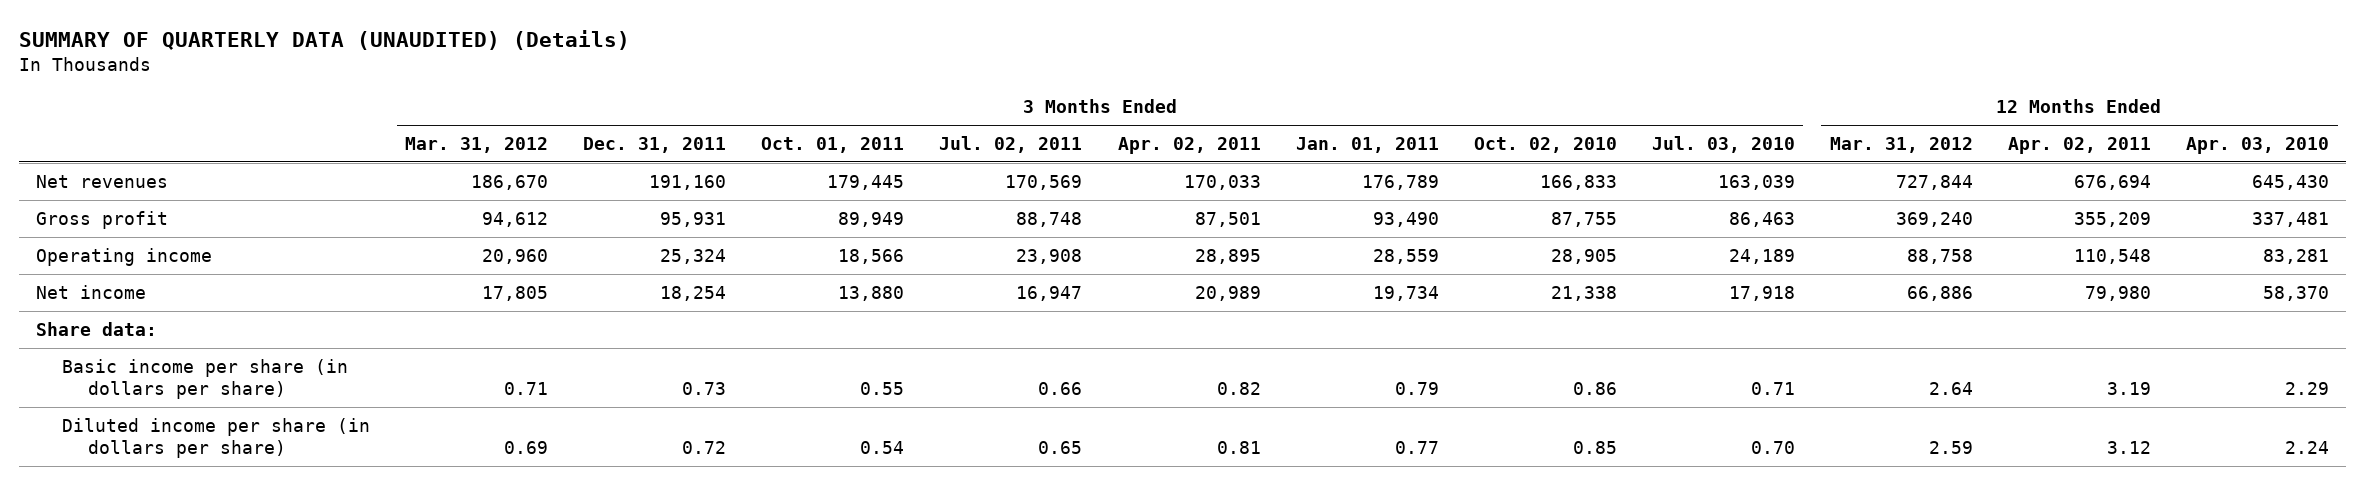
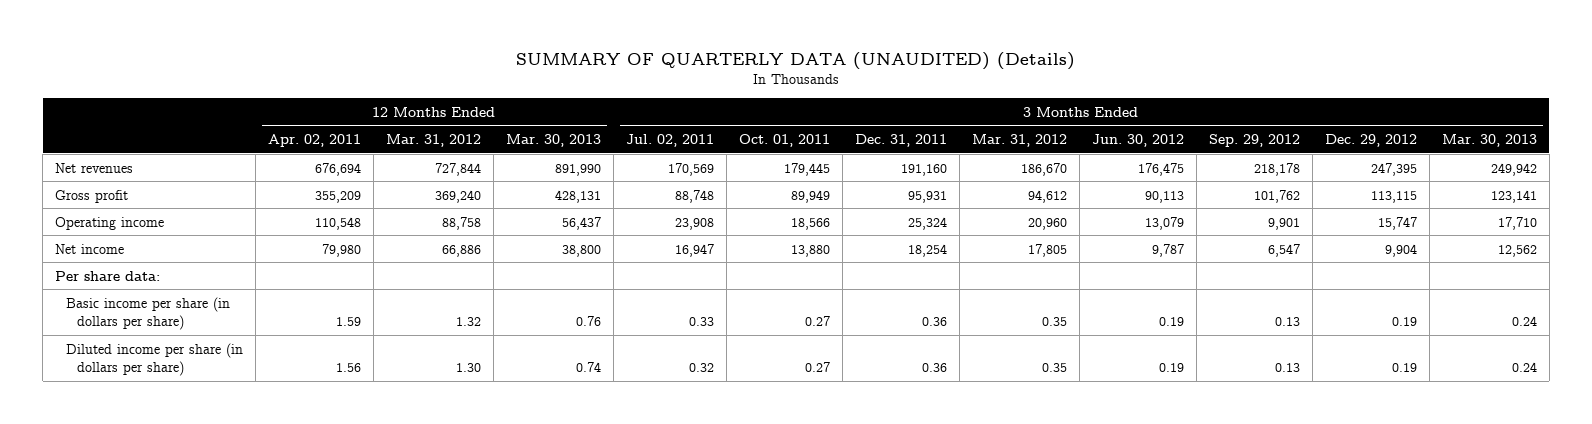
- | 3 Months Ended Mar. 31, 2012 | 3 Months Ended Dec. 31, 2011 | 3 Months Ended Oct. 01, 2011 | 3 Months Ended Jul. 02, 2011 | 3 Months Ended Apr. 02, 2011 | 3 Months Ended Jan. 01, 2011 | 3 Months Ended Oct. 02, 2010 | 3 Months Ended Jul. 03, 2010 | 12 Months Ended Mar. 31, 2012 | 12 Months Ended Apr. 02, 2011 | 12 Months Ended Apr. 03, 2010
+ | 12 Months Ended Apr. 02, 2011 | 12 Months Ended Mar. 31, 2012 | 12 Months Ended Mar. 30, 2013 | 3 Months Ended Jul. 02, 2011 | 3 Months Ended Oct. 01, 2011 | 3 Months Ended Dec. 31, 2011 | 3 Months Ended Mar. 31, 2012 | 3 Months Ended Jun. 30, 2012 | 3 Months Ended Sep. 29, 2012 | 3 Months Ended Dec. 29, 2012 | 3 Months Ended Mar. 30, 2013
- Share data:
- Basic income per share (in dollars per share) | 0.71 | 0.73 | 0.55 | 0.66 | 0.82 | 0.79 | 0.86 | 0.71 | 2.64 | 3.19 | 2.29
- Diluted income per share (in dollars per share) | 0.69 | 0.72 | 0.54 | 0.65 | 0.81 | 0.77 | 0.85 | 0.70 | 2.59 | 3.12 | 2.24
+ Per share data:
+ Basic income per share (in dollars per share) | 1.59 | 1.32 | 0.76 | 0.33 | 0.27 | 0.36 | 0.35 | 0.19 | 0.13 | 0.19 | 0.24
+ Diluted income per share (in dollars per share) | 1.56 | 1.30 | 0.74 | 0.32 | 0.27 | 0.36 | 0.35 | 0.19 | 0.13 | 0.19 | 0.24

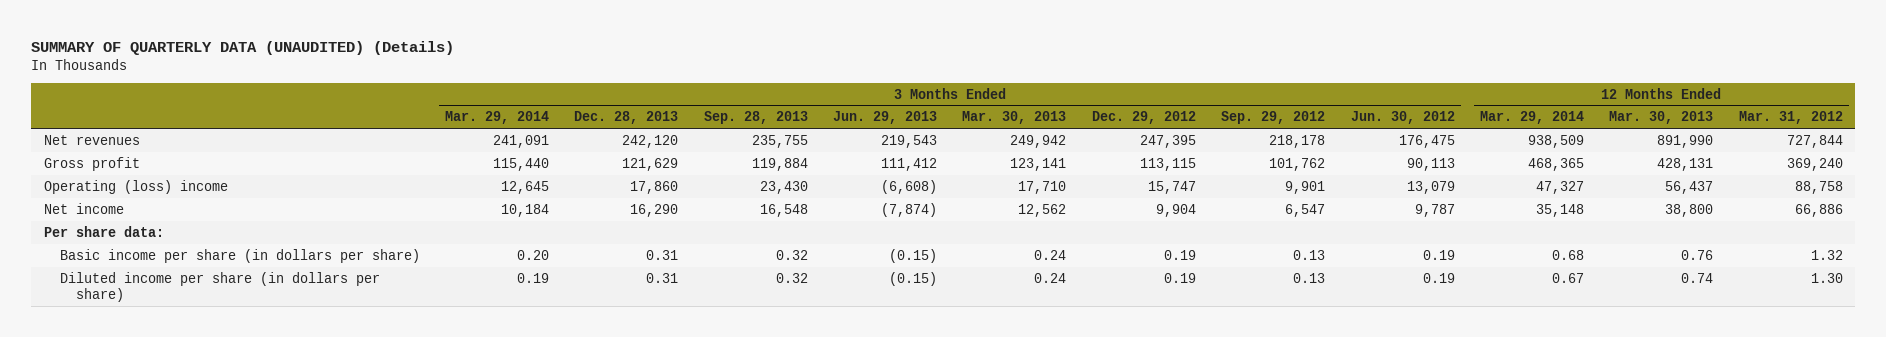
- | 12 Months Ended Apr. 02, 2011 | 12 Months Ended Mar. 31, 2012 | 12 Months Ended Mar. 30, 2013 | 3 Months Ended Jul. 02, 2011 | 3 Months Ended Oct. 01, 2011 | 3 Months Ended Dec. 31, 2011 | 3 Months Ended Mar. 31, 2012 | 3 Months Ended Jun. 30, 2012 | 3 Months Ended Sep. 29, 2012 | 3 Months Ended Dec. 29, 2012 | 3 Months Ended Mar. 30, 2013
+ | 3 Months Ended Mar. 29, 2014 | 3 Months Ended Dec. 28, 2013 | 3 Months Ended Sep. 28, 2013 | 3 Months Ended Jun. 29, 2013 | 3 Months Ended Mar. 30, 2013 | 3 Months Ended Dec. 29, 2012 | 3 Months Ended Sep. 29, 2012 | 3 Months Ended Jun. 30, 2012 | 12 Months Ended Mar. 29, 2014 | 12 Months Ended Mar. 30, 2013 | 12 Months Ended Mar. 31, 2012
- Operating income | 110,548 | 88,758 | 56,437 | 23,908 | 18,566 | 25,324 | 20,960 | 13,079 | 9,901 | 15,747 | 17,710
+ Operating (loss) income | 12,645 | 17,860 | 23,430 | (6,608) | 17,710 | 15,747 | 9,901 | 13,079 | 47,327 | 56,437 | 88,758

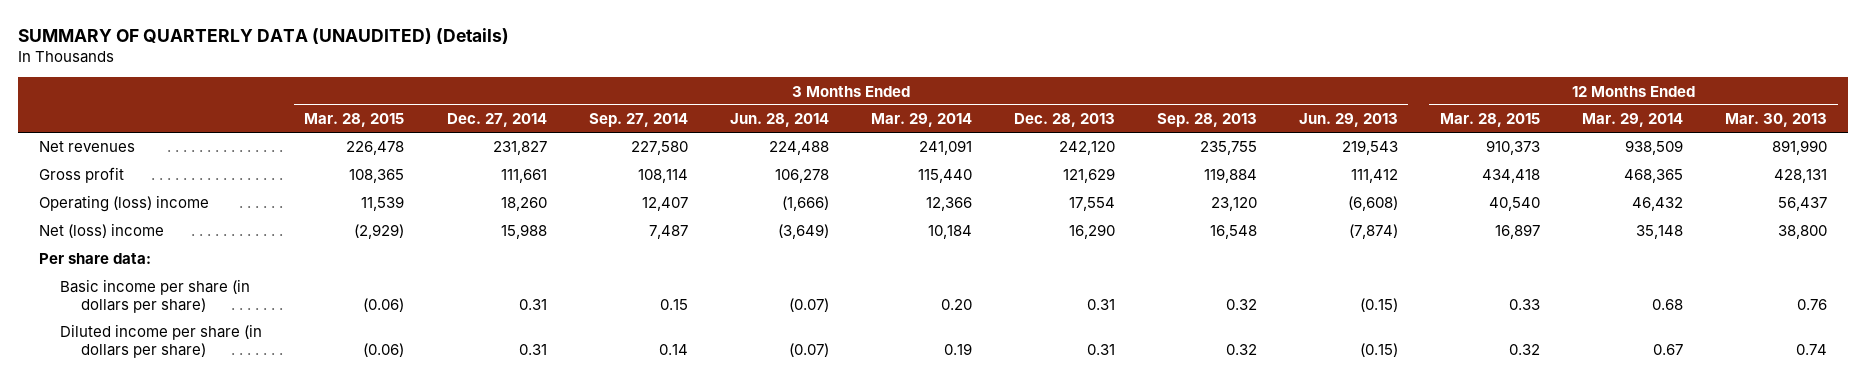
- | 3 Months Ended Mar. 29, 2014 | 3 Months Ended Dec. 28, 2013 | 3 Months Ended Sep. 28, 2013 | 3 Months Ended Jun. 29, 2013 | 3 Months Ended Mar. 30, 2013 | 3 Months Ended Dec. 29, 2012 | 3 Months Ended Sep. 29, 2012 | 3 Months Ended Jun. 30, 2012 | 12 Months Ended Mar. 29, 2014 | 12 Months Ended Mar. 30, 2013 | 12 Months Ended Mar. 31, 2012
+ | 3 Months Ended Mar. 28, 2015 | 3 Months Ended Dec. 27, 2014 | 3 Months Ended Sep. 27, 2014 | 3 Months Ended Jun. 28, 2014 | 3 Months Ended Mar. 29, 2014 | 3 Months Ended Dec. 28, 2013 | 3 Months Ended Sep. 28, 2013 | 3 Months Ended Jun. 29, 2013 | 12 Months Ended Mar. 28, 2015 | 12 Months Ended Mar. 29, 2014 | 12 Months Ended Mar. 30, 2013
- Operating (loss) income | 12,645 | 17,860 | 23,430 | (6,608) | 17,710 | 15,747 | 9,901 | 13,079 | 47,327 | 56,437 | 88,758
- Net income | 10,184 | 16,290 | 16,548 | (7,874) | 12,562 | 9,904 | 6,547 | 9,787 | 35,148 | 38,800 | 66,886
+ Operating (loss) income | 11,539 | 18,260 | 12,407 | (1,666) | 12,366 | 17,554 | 23,120 | (6,608) | 40,540 | 46,432 | 56,437
+ Net (loss) income | (2,929) | 15,988 | 7,487 | (3,649) | 10,184 | 16,290 | 16,548 | (7,874) | 16,897 | 35,148 | 38,800

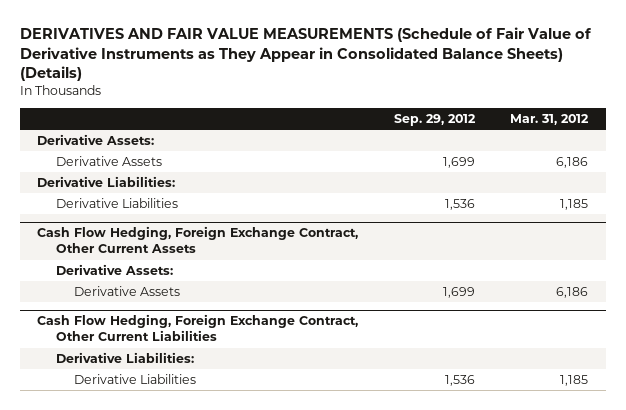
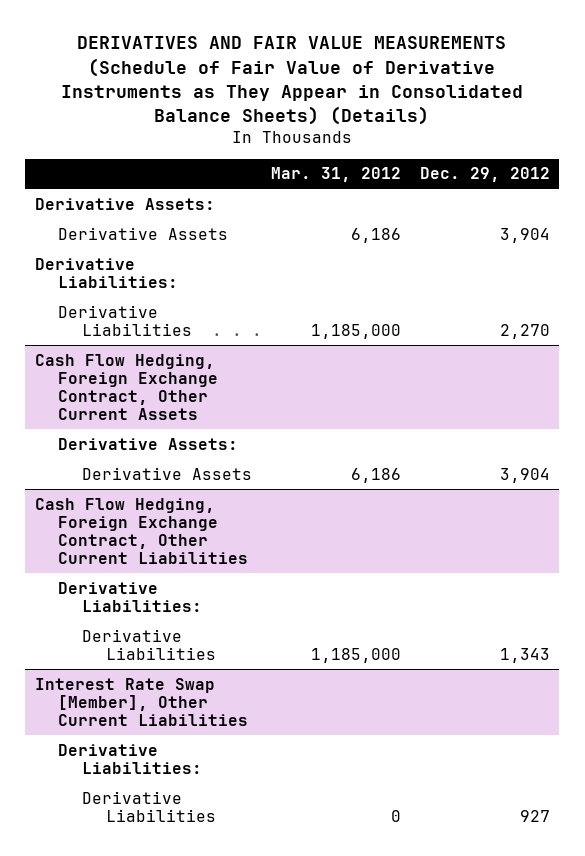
- | Sep. 29, 2012 | Mar. 31, 2012
+ | Mar. 31, 2012 | Dec. 29, 2012
- Derivative Liabilities | 1,536 | 1,185
+ Derivative Liabilities | 1,185,000 | 2,270
@ Cash Flow Hedging, Foreign Exchange Contract, Other Current Liabilities
- Derivative Liabilities | 1,536 | 1,185
+ Derivative Liabilities | 1,185,000 | 1,343
+ Interest Rate Swap [Member], Other Current Liabilities
+ Derivative Liabilities:
+ Derivative Liabilities | 0 | 927

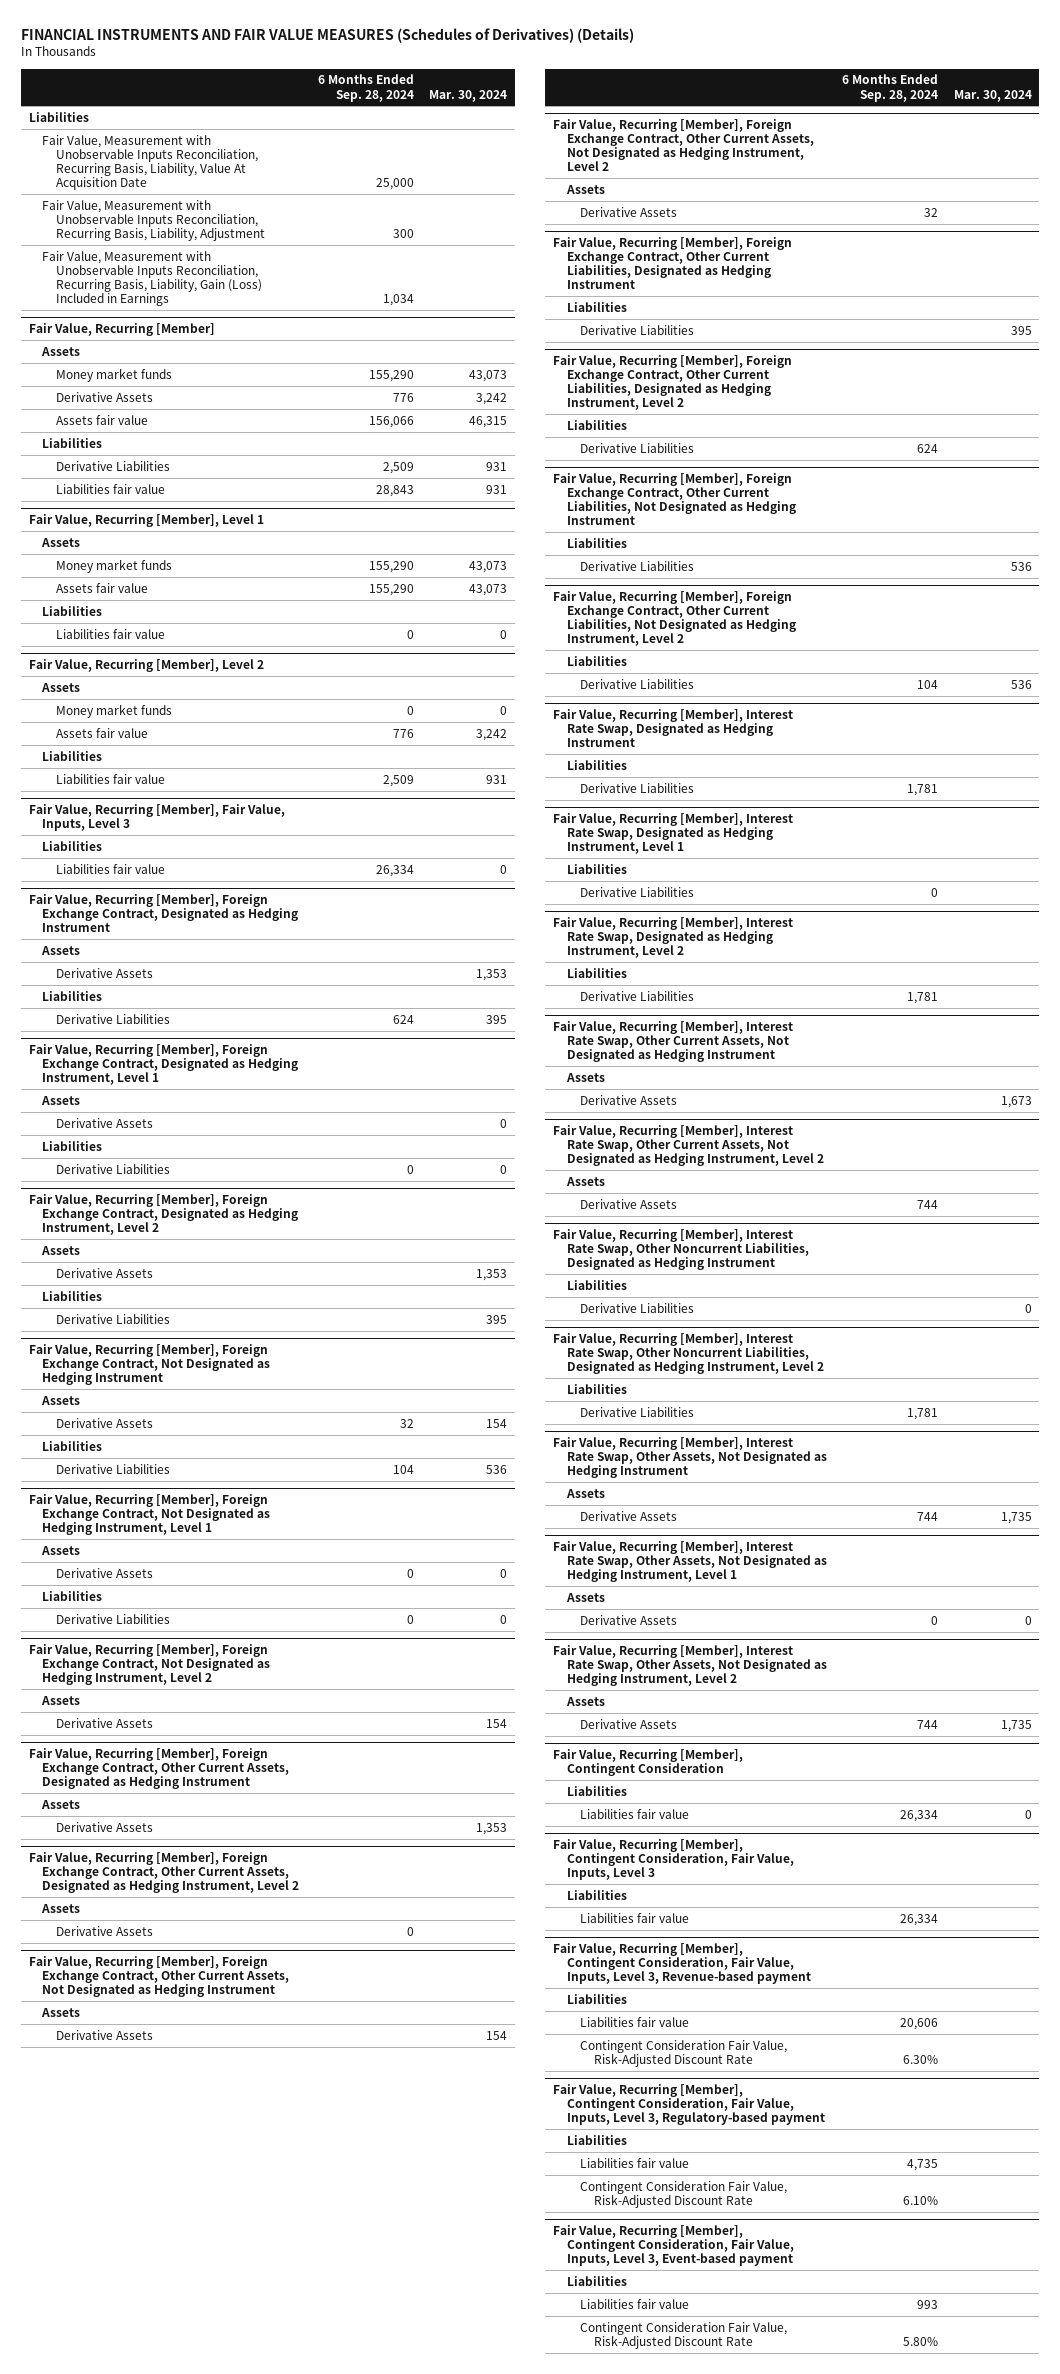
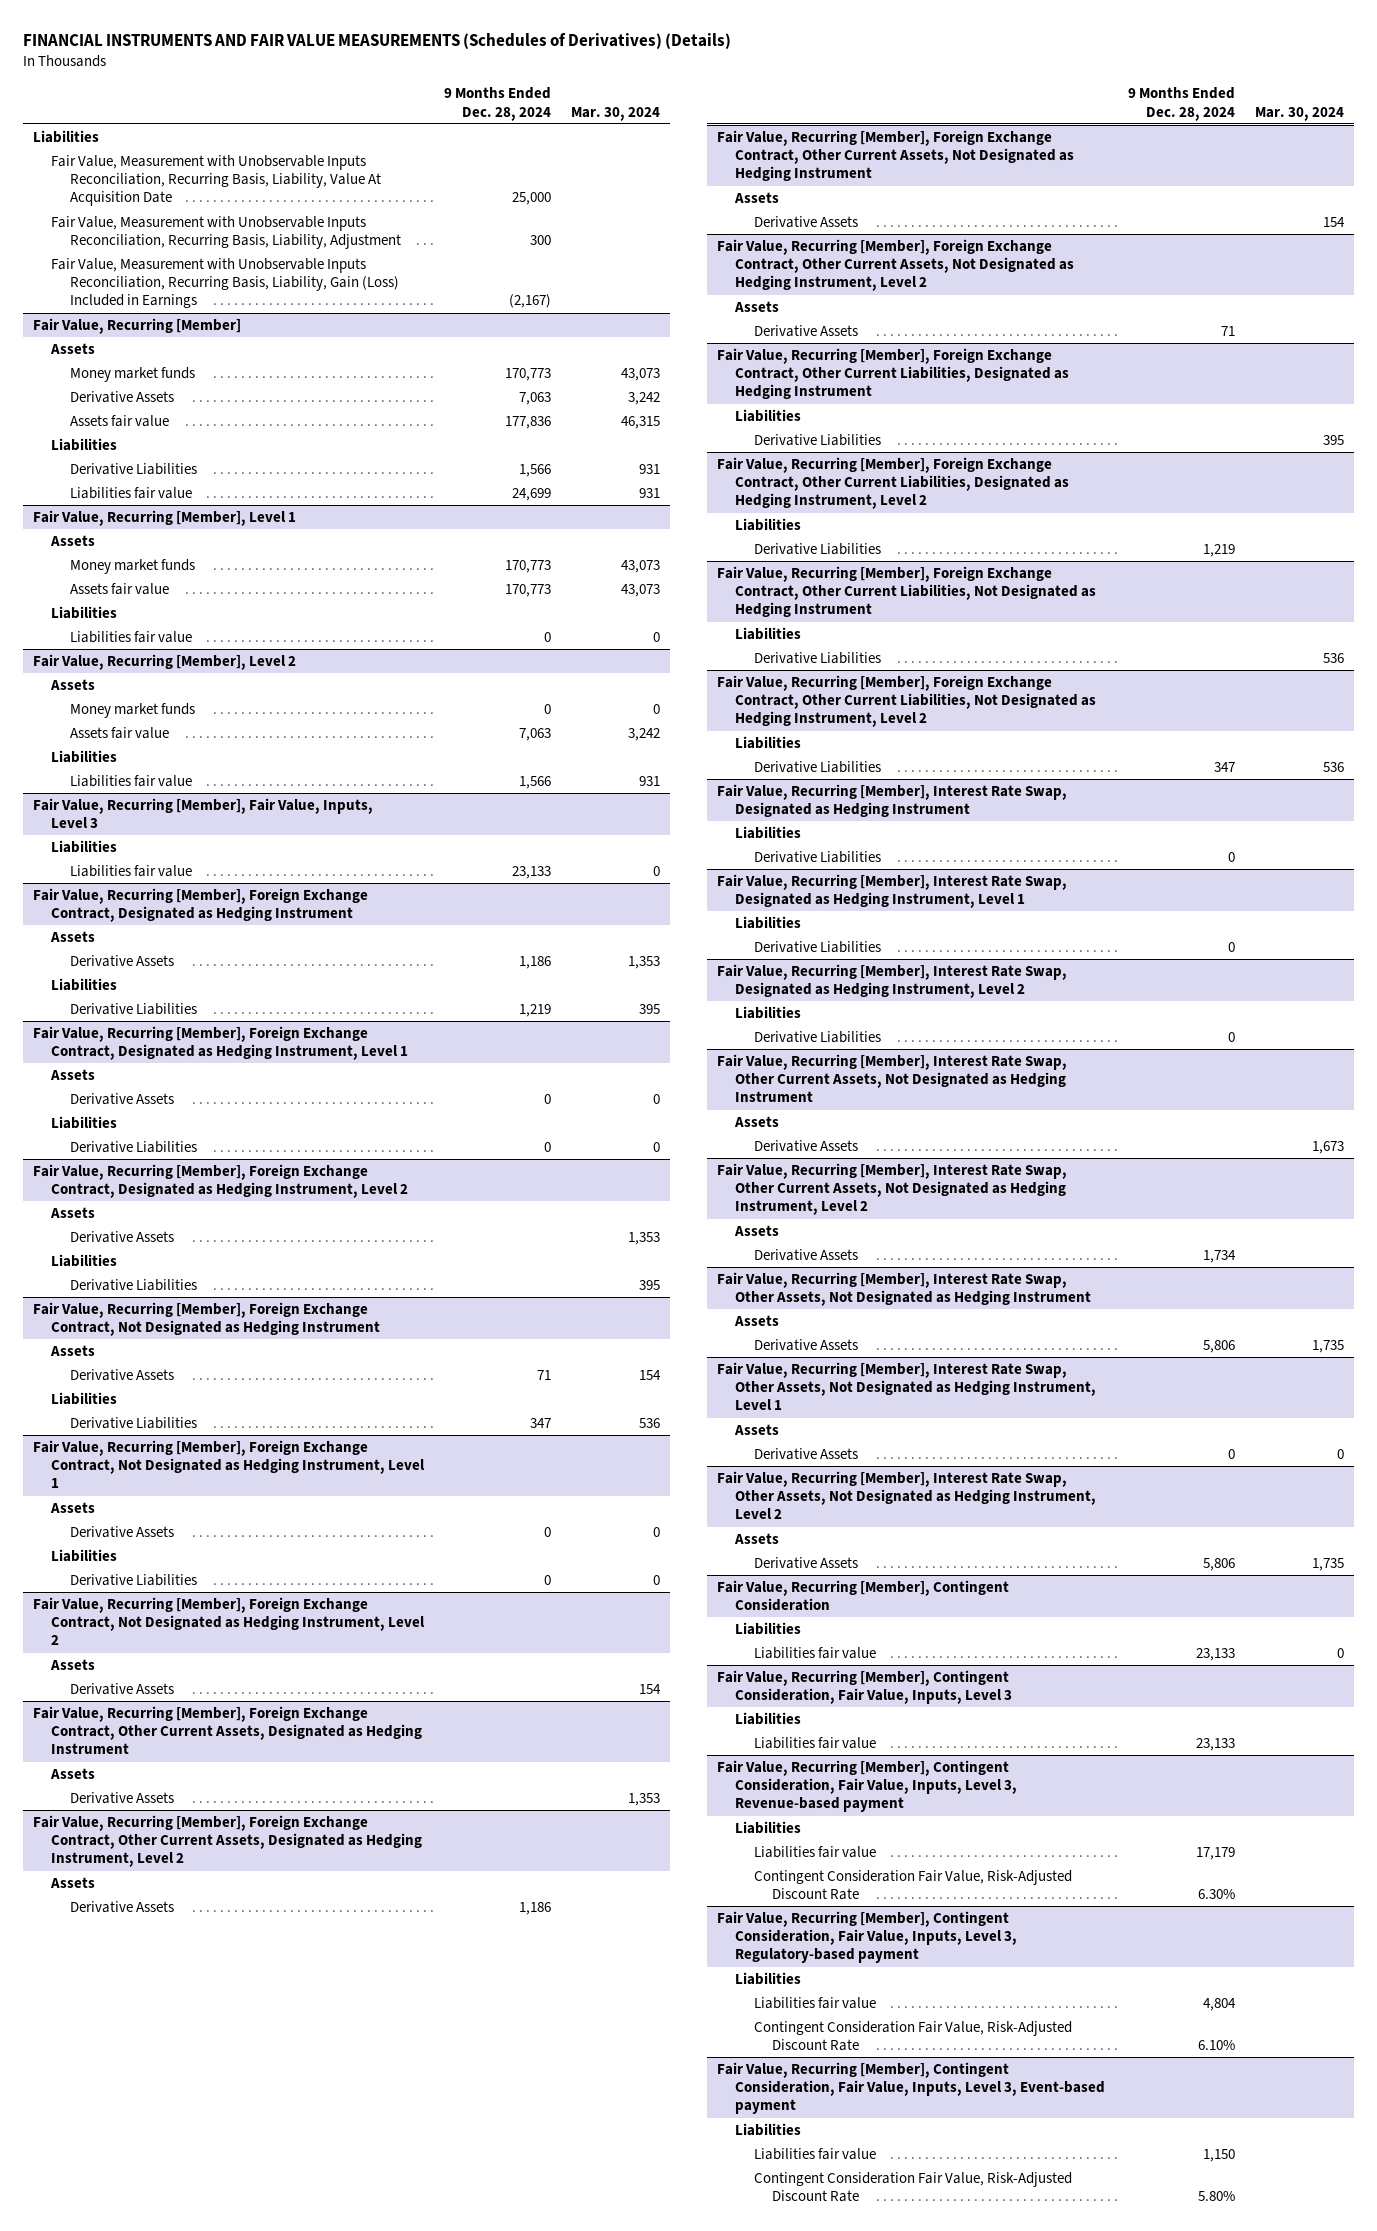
- FINANCIAL INSTRUMENTS AND FAIR VALUE MEASURES (Schedules of Derivatives) (Details)
+ FINANCIAL INSTRUMENTS AND FAIR VALUE MEASUREMENTS (Schedules of Derivatives) (Details)
- | 6 Months Ended Sep. 28, 2024 | Mar. 30, 2024
+ | 9 Months Ended Dec. 28, 2024 | Mar. 30, 2024
- Fair Value, Recurring [Member], Interest Rate Swap, Other Noncurrent Liabilities, Designated as Hedging Instrument
- Liabilities
- Derivative Liabilities | | 0
- Fair Value, Recurring [Member], Interest Rate Swap, Other Noncurrent Liabilities, Designated as Hedging Instrument, Level 2
- Liabilities
- Derivative Liabilities | 1,781 |

